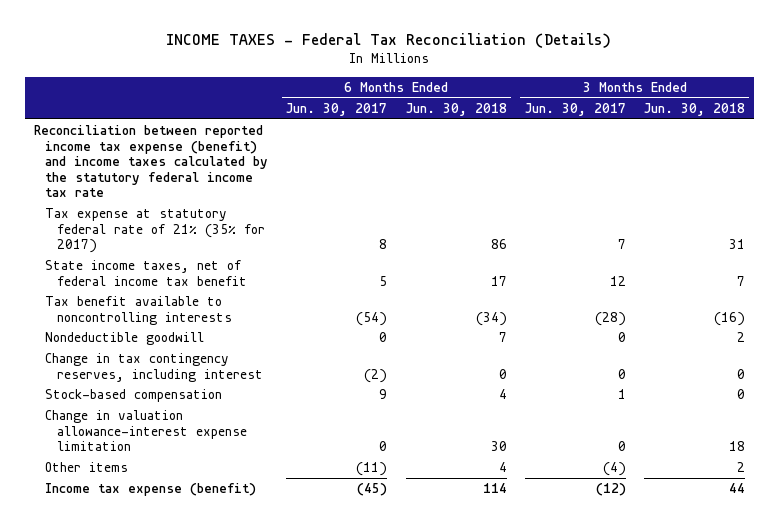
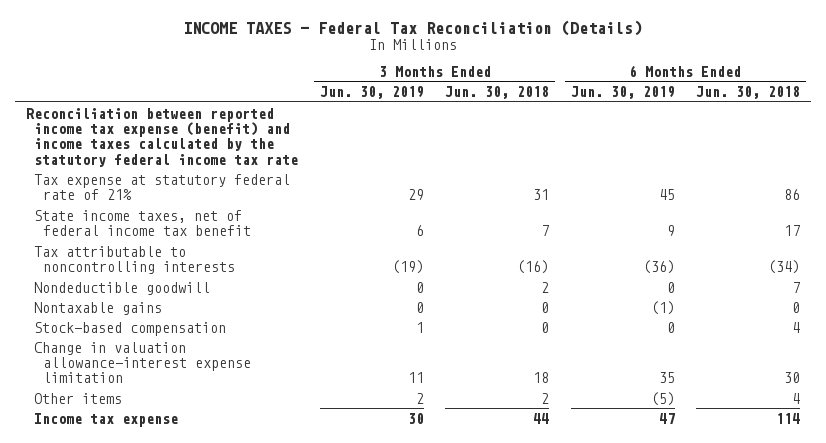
- | 6 Months Ended Jun. 30, 2017 | 6 Months Ended Jun. 30, 2018 | 3 Months Ended Jun. 30, 2017 | 3 Months Ended Jun. 30, 2018
+ | 3 Months Ended Jun. 30, 2019 | 3 Months Ended Jun. 30, 2018 | 6 Months Ended Jun. 30, 2019 | 6 Months Ended Jun. 30, 2018
- Tax expense at statutory federal rate of 21% (35% for 2017) | 8 | 86 | 7 | 31
+ Tax expense at statutory federal rate of 21% | 29 | 31 | 45 | 86
- Tax benefit available to noncontrolling interests | (54) | (34) | (28) | (16)
+ Tax attributable to noncontrolling interests | (19) | (16) | (36) | (34)
- Change in tax contingency reserves, including interest | (2) | 0 | 0 | 0
+ Nontaxable gains | 0 | 0 | (1) | 0
- Income tax expense (benefit) | (45) | 114 | (12) | 44
+ Income tax expense | 30 | 44 | 47 | 114

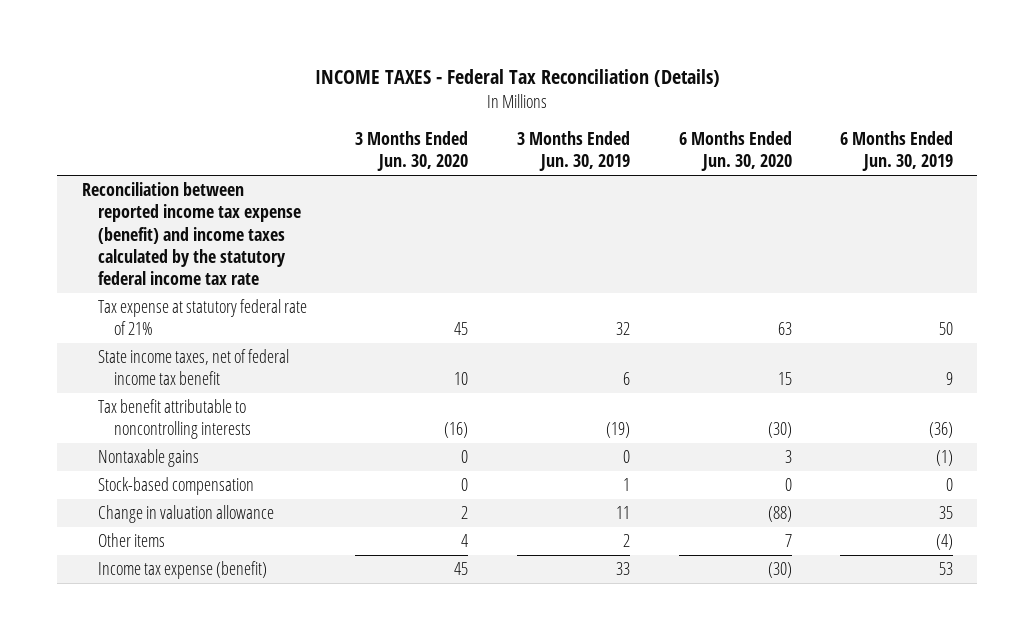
- | 3 Months Ended Jun. 30, 2019 | 3 Months Ended Jun. 30, 2018 | 6 Months Ended Jun. 30, 2019 | 6 Months Ended Jun. 30, 2018
+ | 3 Months Ended Jun. 30, 2020 | 3 Months Ended Jun. 30, 2019 | 6 Months Ended Jun. 30, 2020 | 6 Months Ended Jun. 30, 2019
- Tax expense at statutory federal rate of 21% | 29 | 31 | 45 | 86
+ Tax expense at statutory federal rate of 21% | 45 | 32 | 63 | 50
- Tax attributable to noncontrolling interests | (19) | (16) | (36) | (34)
- Nondeductible goodwill | 0 | 2 | 0 | 7
+ Tax benefit attributable to noncontrolling interests | (16) | (19) | (30) | (36)
- Change in valuation allowance-interest expense limitation | 11 | 18 | 35 | 30
- Other items | 2 | 2 | (5) | 4
- Income tax expense | 30 | 44 | 47 | 114
+ Change in valuation allowance | 2 | 11 | (88) | 35
+ Other items | 4 | 2 | 7 | (4)
+ Income tax expense (benefit) | 45 | 33 | (30) | 53

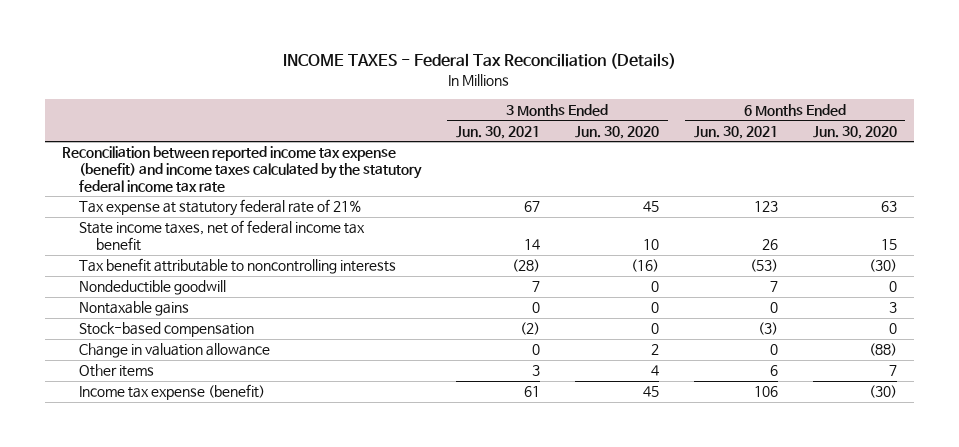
- | 3 Months Ended Jun. 30, 2020 | 3 Months Ended Jun. 30, 2019 | 6 Months Ended Jun. 30, 2020 | 6 Months Ended Jun. 30, 2019
+ | 3 Months Ended Jun. 30, 2021 | 3 Months Ended Jun. 30, 2020 | 6 Months Ended Jun. 30, 2021 | 6 Months Ended Jun. 30, 2020
+ Nondeductible goodwill | 7 | 0 | 7 | 0

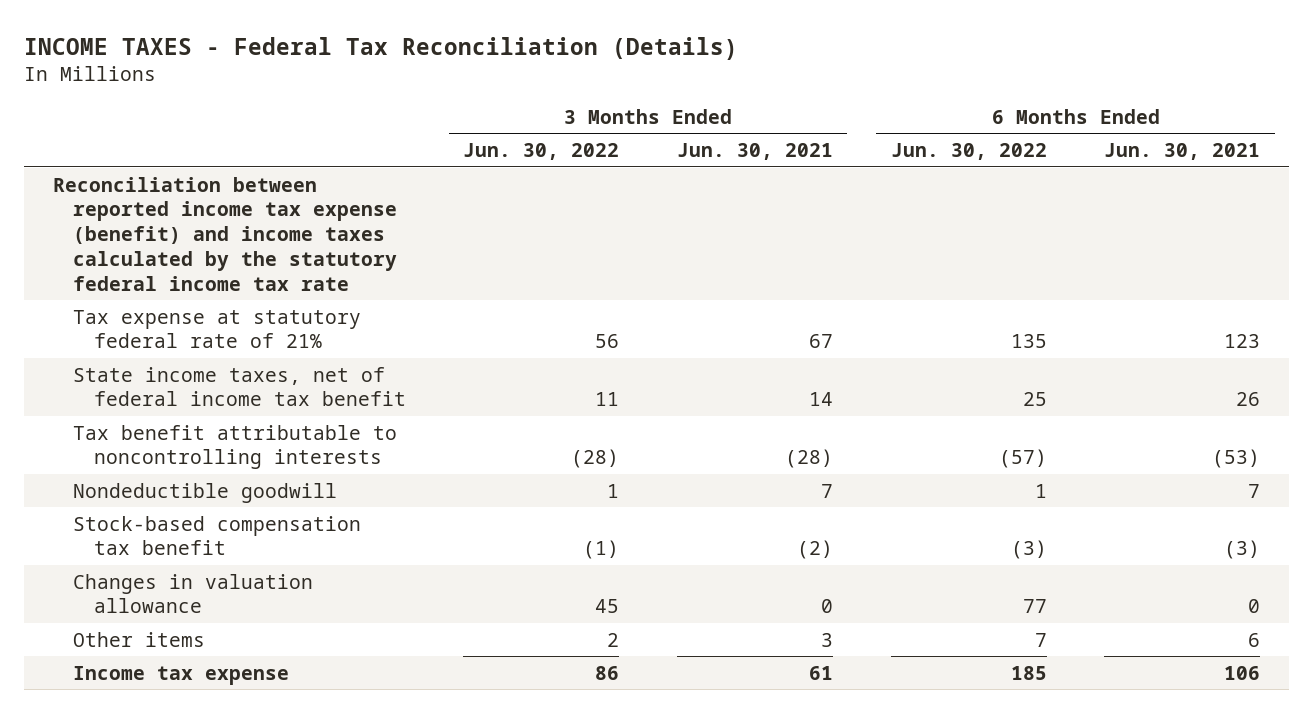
- | 3 Months Ended Jun. 30, 2021 | 3 Months Ended Jun. 30, 2020 | 6 Months Ended Jun. 30, 2021 | 6 Months Ended Jun. 30, 2020
+ | 3 Months Ended Jun. 30, 2022 | 3 Months Ended Jun. 30, 2021 | 6 Months Ended Jun. 30, 2022 | 6 Months Ended Jun. 30, 2021
- Nontaxable gains | 0 | 0 | 0 | 3
- Stock-based compensation | (2) | 0 | (3) | 0
- Change in valuation allowance | 0 | 2 | 0 | (88)
+ Stock-based compensation tax benefit | (1) | (2) | (3) | (3)
+ Changes in valuation allowance | 45 | 0 | 77 | 0
- Income tax expense (benefit) | 61 | 45 | 106 | (30)
+ Income tax expense | 86 | 61 | 185 | 106

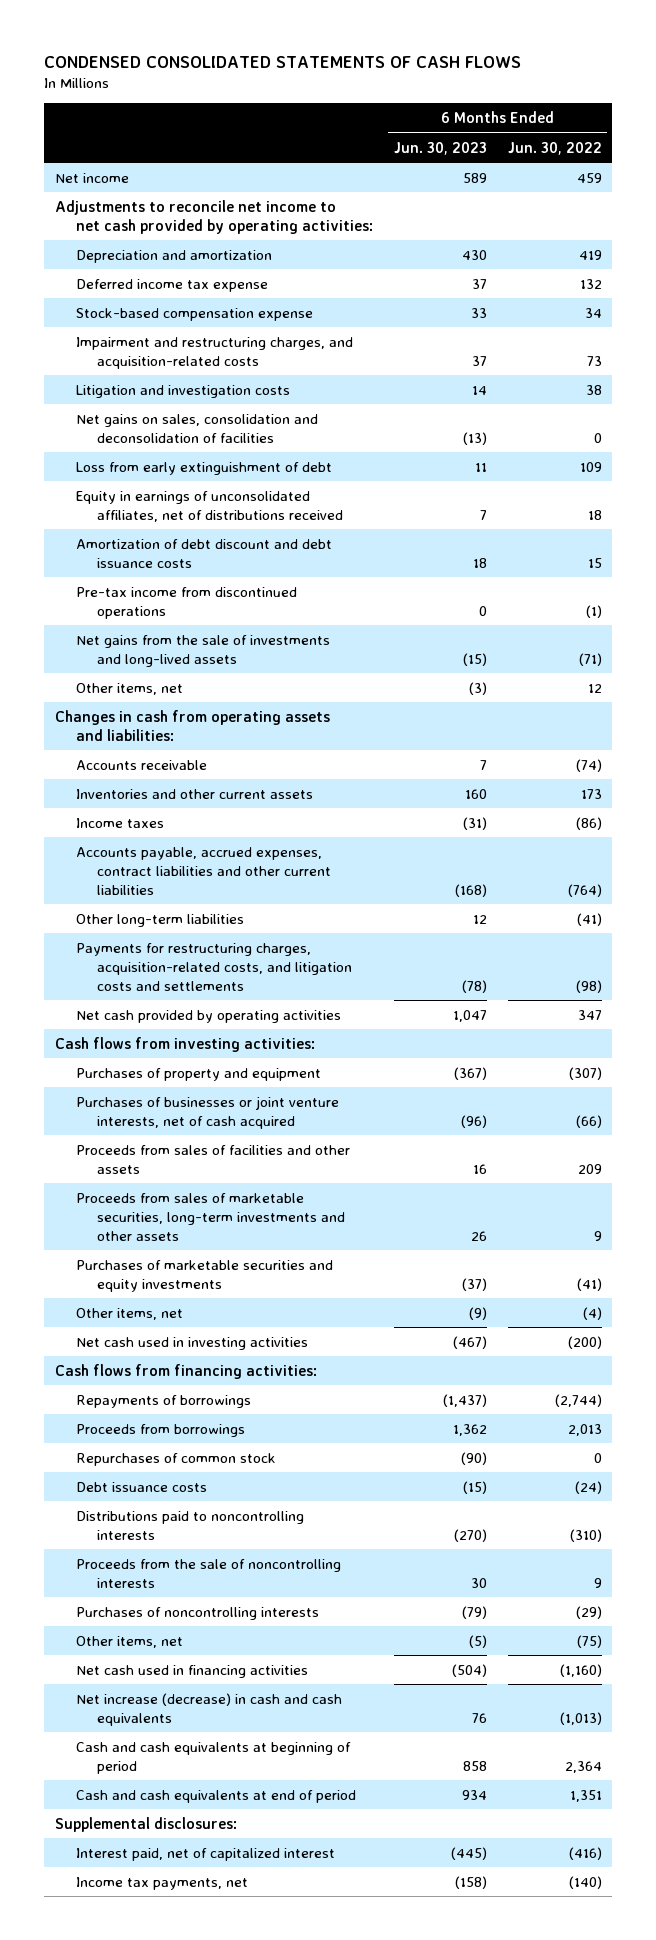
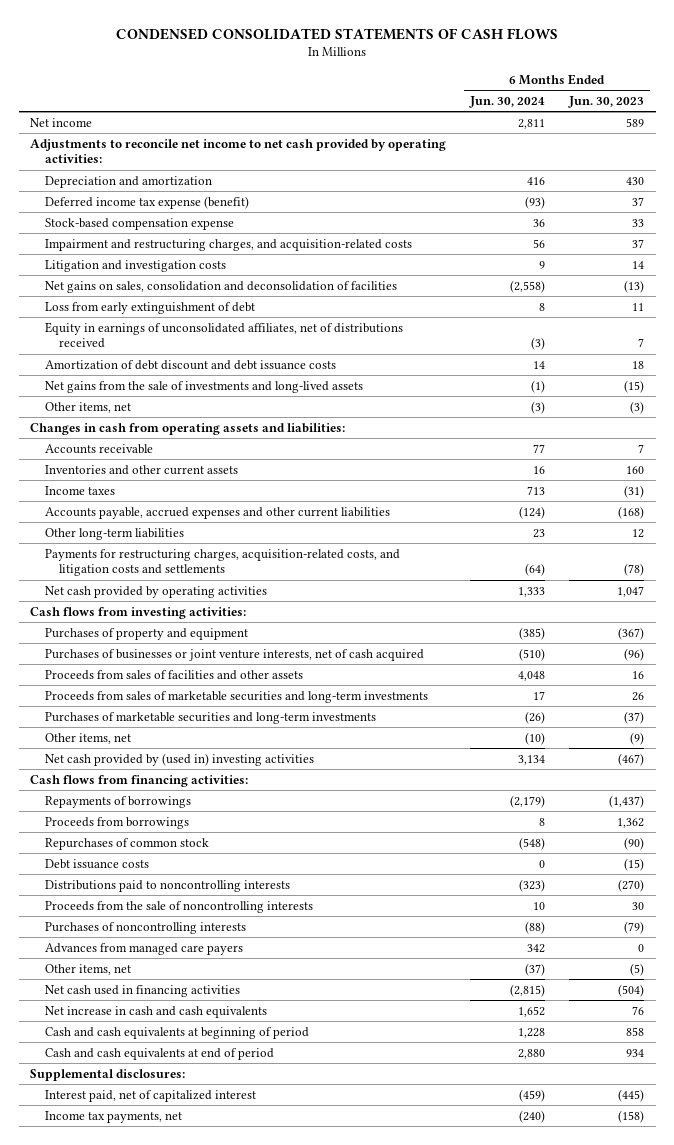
- | 6 Months Ended Jun. 30, 2023 | 6 Months Ended Jun. 30, 2022
+ | 6 Months Ended Jun. 30, 2024 | 6 Months Ended Jun. 30, 2023
- Deferred income tax expense | 37 | 132
+ Deferred income tax expense (benefit) | (93) | 37
- Pre-tax income from discontinued operations | 0 | (1)
- Accounts payable, accrued expenses, contract liabilities and other current liabilities | (168) | (764)
+ Accounts payable, accrued expenses and other current liabilities | (124) | (168)
- Proceeds from sales of marketable securities, long-term investments and other assets | 26 | 9
- Purchases of marketable securities and equity investments | (37) | (41)
+ Proceeds from sales of marketable securities and long-term investments | 17 | 26
+ Purchases of marketable securities and long-term investments | (26) | (37)
- Net cash used in investing activities | (467) | (200)
+ Net cash provided by (used in) investing activities | 3,134 | (467)
+ Advances from managed care payers | 342 | 0
- Net increase (decrease) in cash and cash equivalents | 76 | (1,013)
+ Net increase in cash and cash equivalents | 1,652 | 76

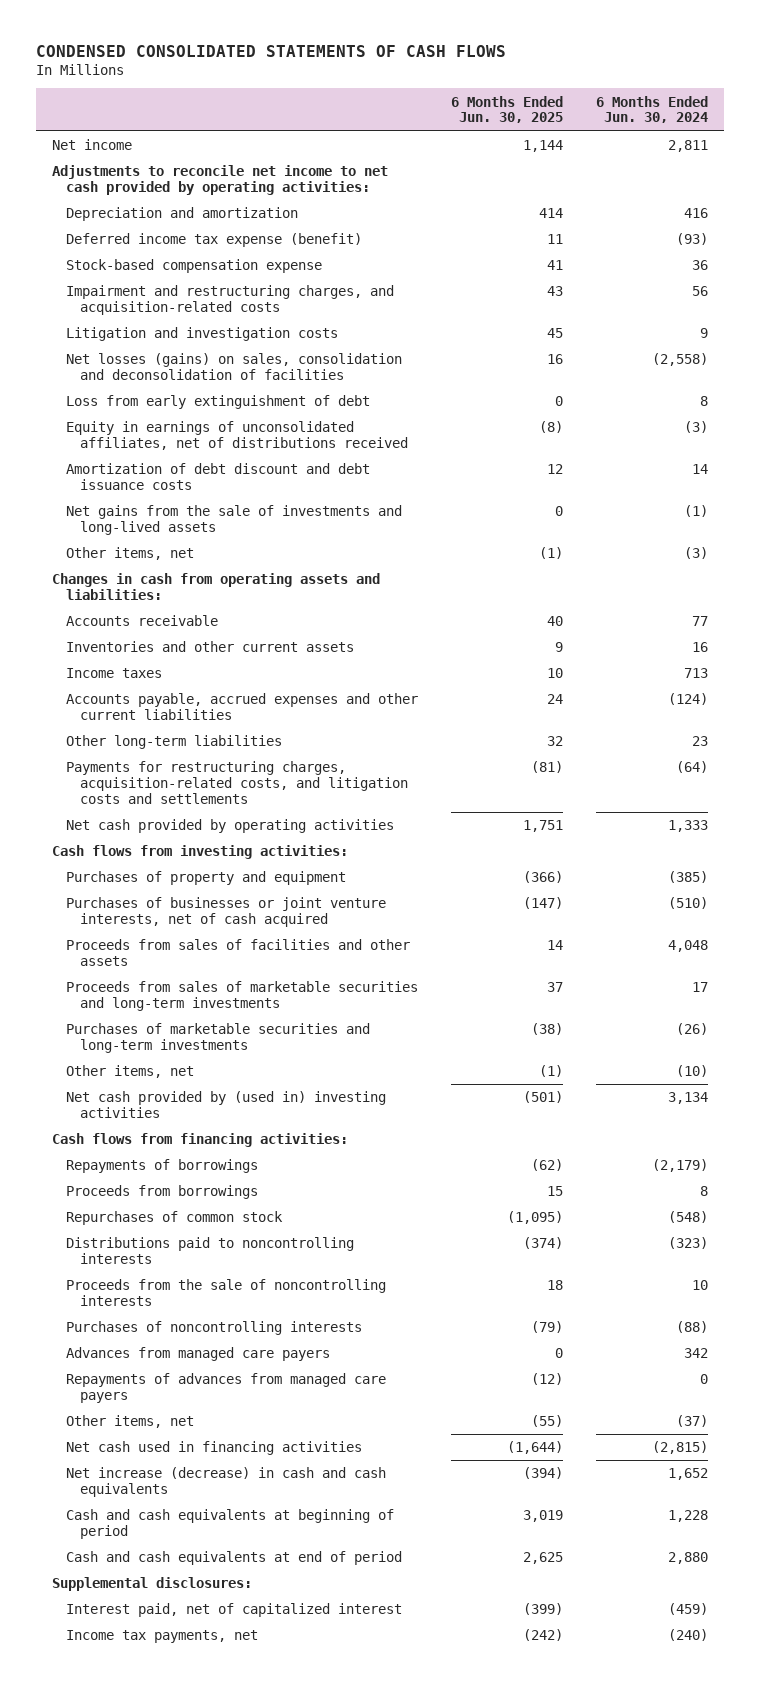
- | 6 Months Ended Jun. 30, 2024 | 6 Months Ended Jun. 30, 2023
+ | 6 Months Ended Jun. 30, 2025 | 6 Months Ended Jun. 30, 2024
- Net gains on sales, consolidation and deconsolidation of facilities | (2,558) | (13)
+ Net losses (gains) on sales, consolidation and deconsolidation of facilities | 16 | (2,558)
- Debt issuance costs | 0 | (15)
+ Repayments of advances from managed care payers | (12) | 0
- Net increase in cash and cash equivalents | 1,652 | 76
+ Net increase (decrease) in cash and cash equivalents | (394) | 1,652

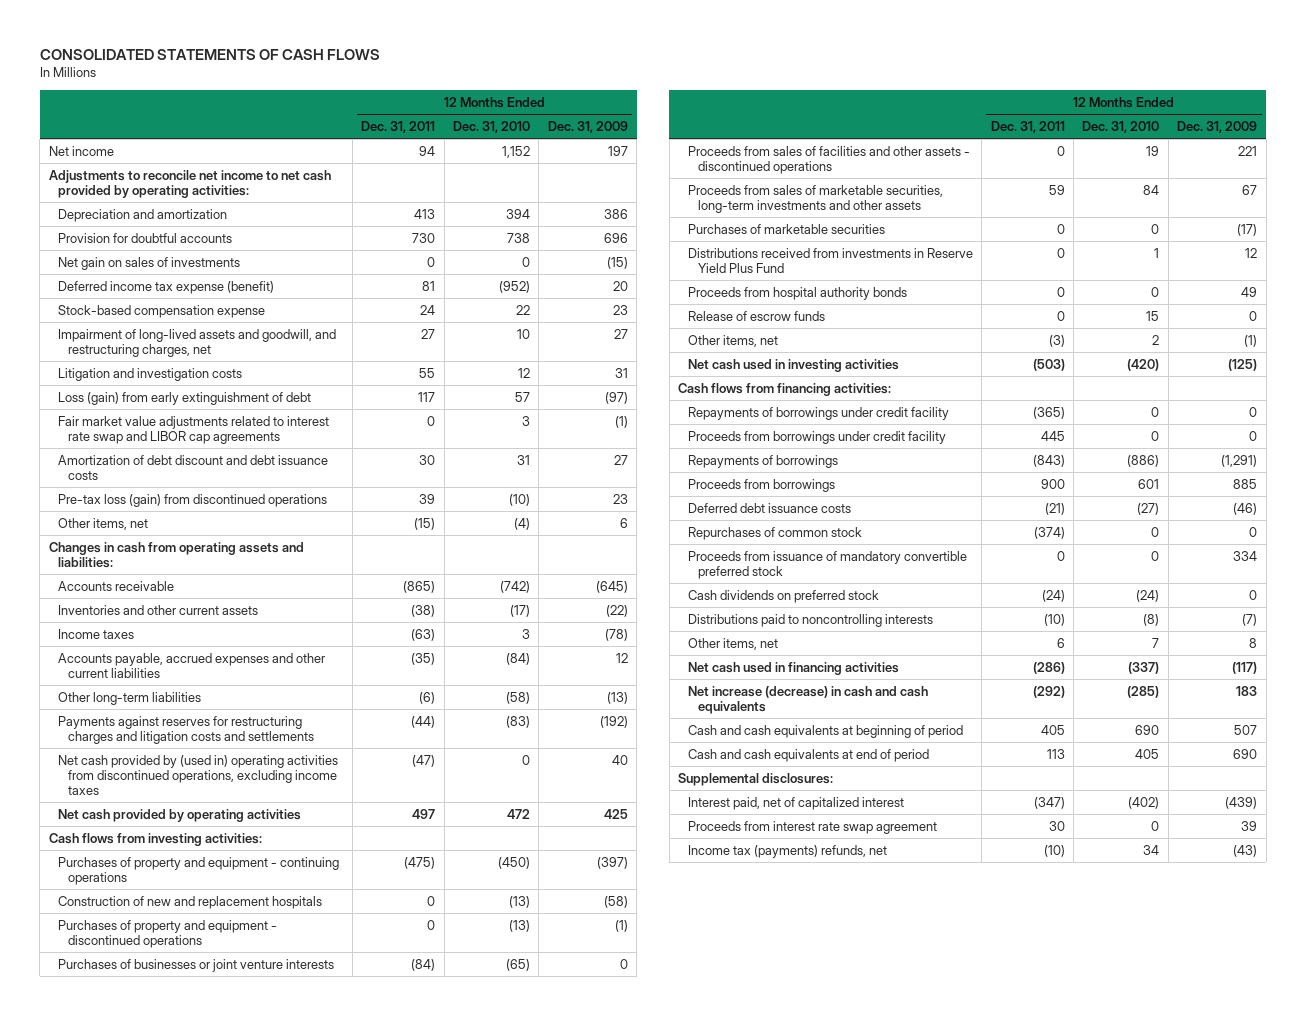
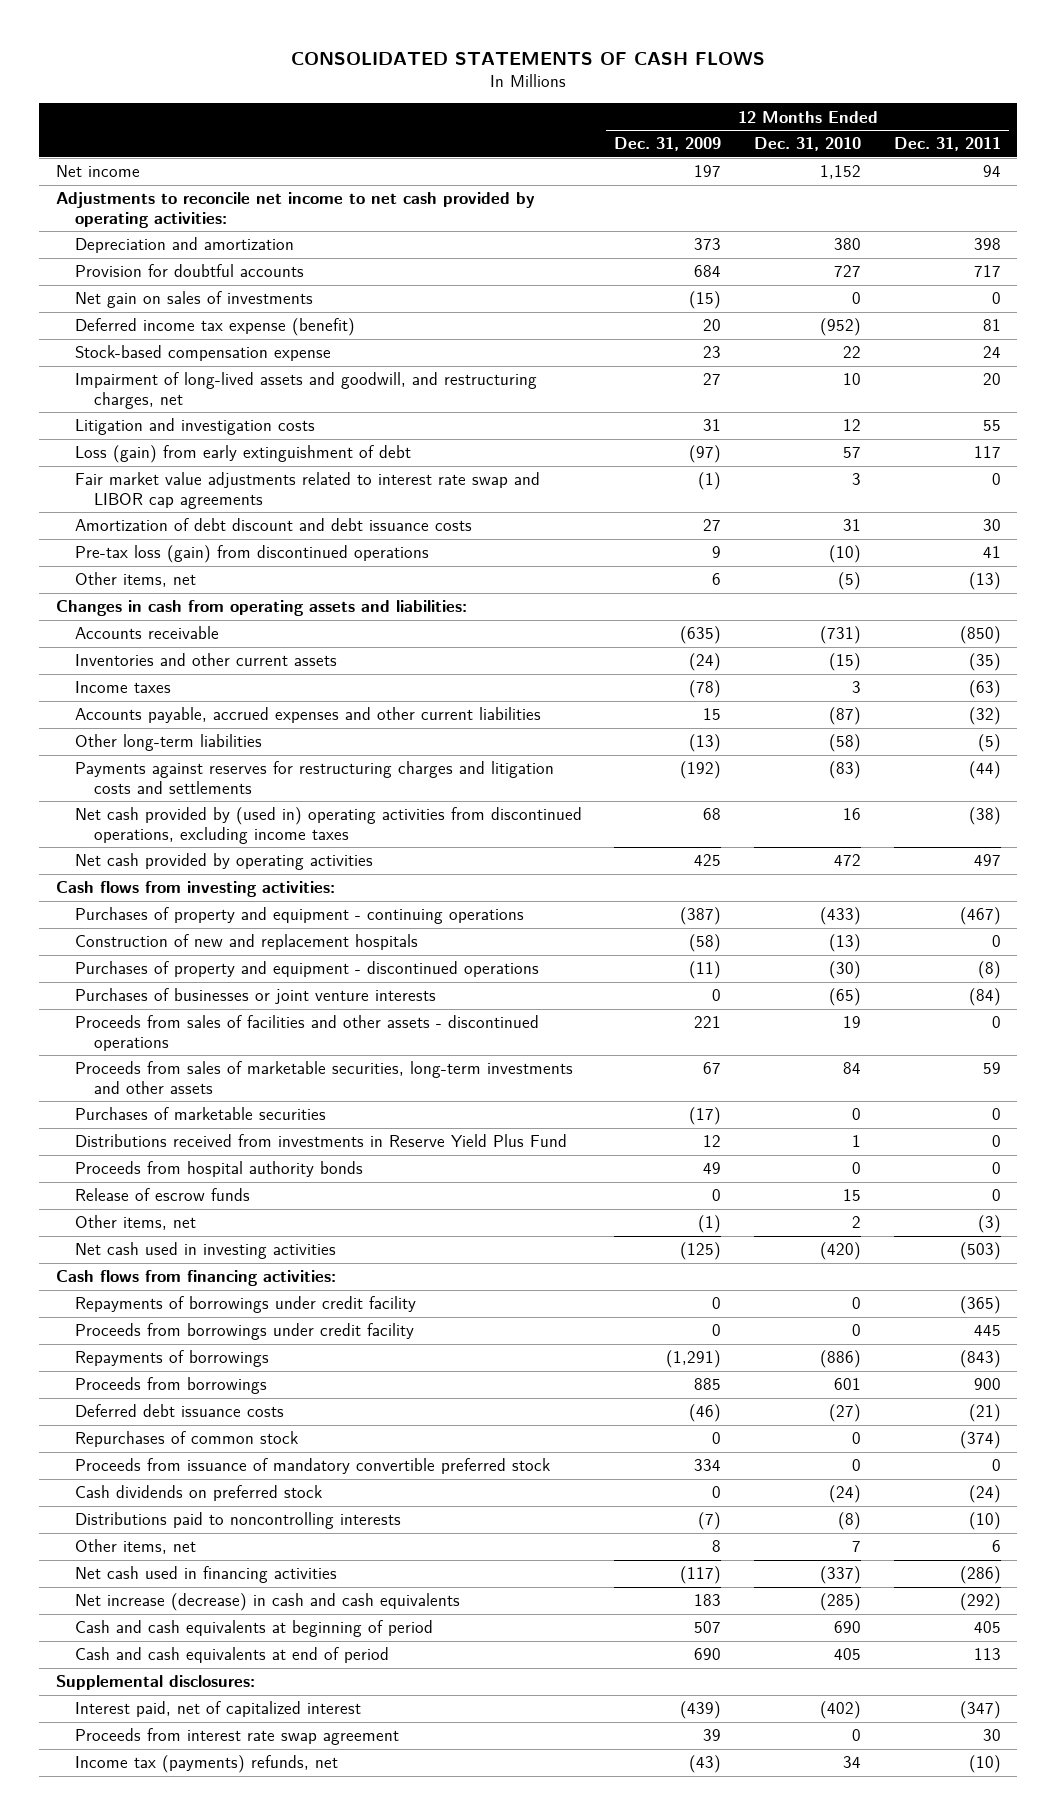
- | 12 Months Ended Dec. 31, 2011 | 12 Months Ended Dec. 31, 2010 | 12 Months Ended Dec. 31, 2009
+ | 12 Months Ended Dec. 31, 2009 | 12 Months Ended Dec. 31, 2010 | 12 Months Ended Dec. 31, 2011
- Depreciation and amortization | 413 | 394 | 386
- Provision for doubtful accounts | 730 | 738 | 696
+ Depreciation and amortization | 373 | 380 | 398
+ Provision for doubtful accounts | 684 | 727 | 717
- Impairment of long-lived assets and goodwill, and restructuring charges, net | 27 | 10 | 27
+ Impairment of long-lived assets and goodwill, and restructuring charges, net | 27 | 10 | 20
- Pre-tax loss (gain) from discontinued operations | 39 | (10) | 23
- Other items, net | (15) | (4) | 6
+ Pre-tax loss (gain) from discontinued operations | 9 | (10) | 41
+ Other items, net | 6 | (5) | (13)
- Accounts receivable | (865) | (742) | (645)
- Inventories and other current assets | (38) | (17) | (22)
+ Accounts receivable | (635) | (731) | (850)
+ Inventories and other current assets | (24) | (15) | (35)
- Accounts payable, accrued expenses and other current liabilities | (35) | (84) | 12
- Other long-term liabilities | (6) | (58) | (13)
+ Accounts payable, accrued expenses and other current liabilities | 15 | (87) | (32)
+ Other long-term liabilities | (13) | (58) | (5)
- Net cash provided by (used in) operating activities from discontinued operations, excluding income taxes | (47) | 0 | 40
+ Net cash provided by (used in) operating activities from discontinued operations, excluding income taxes | 68 | 16 | (38)
- Purchases of property and equipment - continuing operations | (475) | (450) | (397)
+ Purchases of property and equipment - continuing operations | (387) | (433) | (467)
- Purchases of property and equipment - discontinued operations | 0 | (13) | (1)
+ Purchases of property and equipment - discontinued operations | (11) | (30) | (8)

